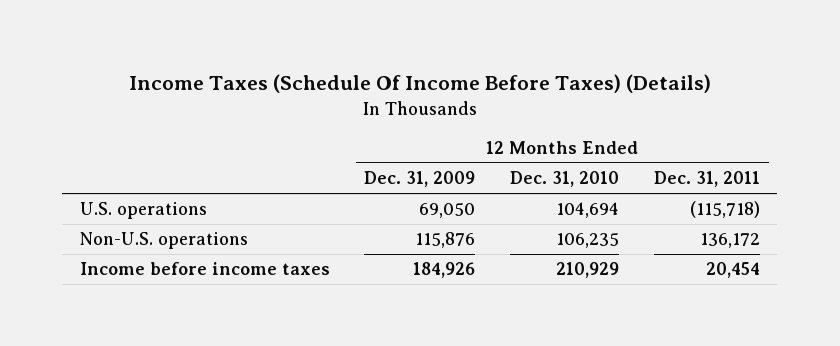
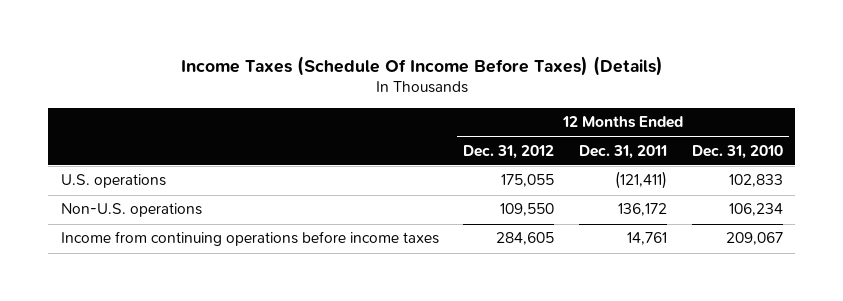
- | 12 Months Ended Dec. 31, 2009 | 12 Months Ended Dec. 31, 2010 | 12 Months Ended Dec. 31, 2011
+ | 12 Months Ended Dec. 31, 2012 | 12 Months Ended Dec. 31, 2011 | 12 Months Ended Dec. 31, 2010
- U.S. operations | 69,050 | 104,694 | (115,718)
- Non-U.S. operations | 115,876 | 106,235 | 136,172
- Income before income taxes | 184,926 | 210,929 | 20,454
+ U.S. operations | 175,055 | (121,411) | 102,833
+ Non-U.S. operations | 109,550 | 136,172 | 106,234
+ Income from continuing operations before income taxes | 284,605 | 14,761 | 209,067

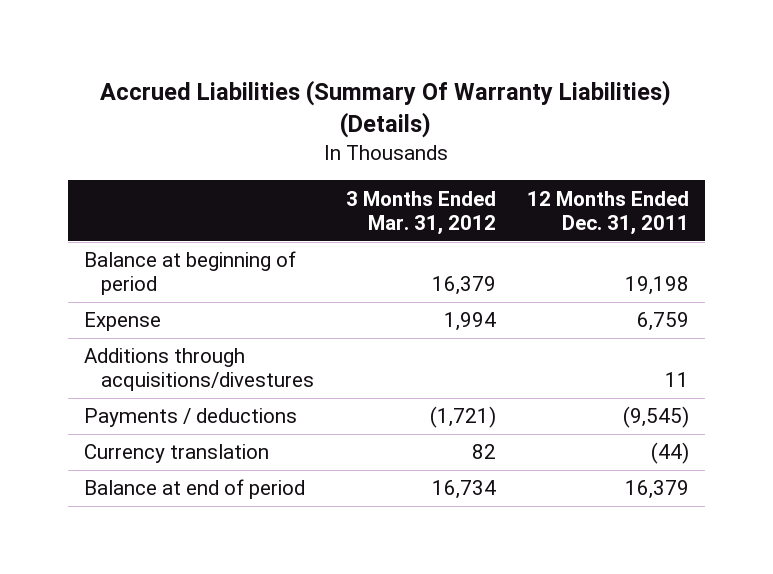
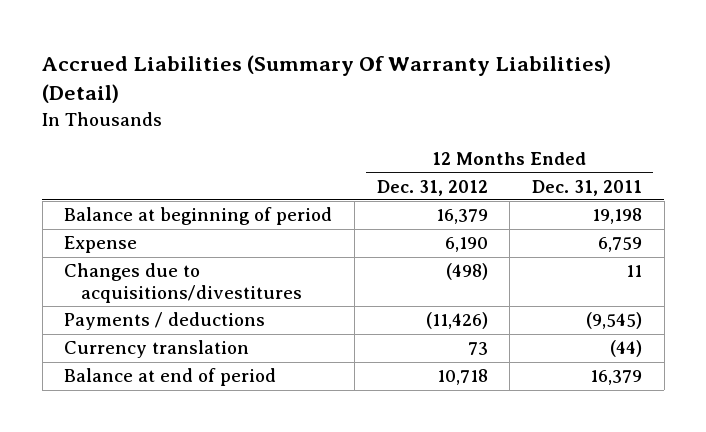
- Accrued Liabilities (Summary Of Warranty Liabilities) (Details)
+ Accrued Liabilities (Summary Of Warranty Liabilities) (Detail)
- | 3 Months Ended Mar. 31, 2012 | 12 Months Ended Dec. 31, 2011
+ | 12 Months Ended Dec. 31, 2012 | 12 Months Ended Dec. 31, 2011
- Additions through acquisitions/divestures | | 11
+ Changes due to acquisitions/divestitures | (498) | 11

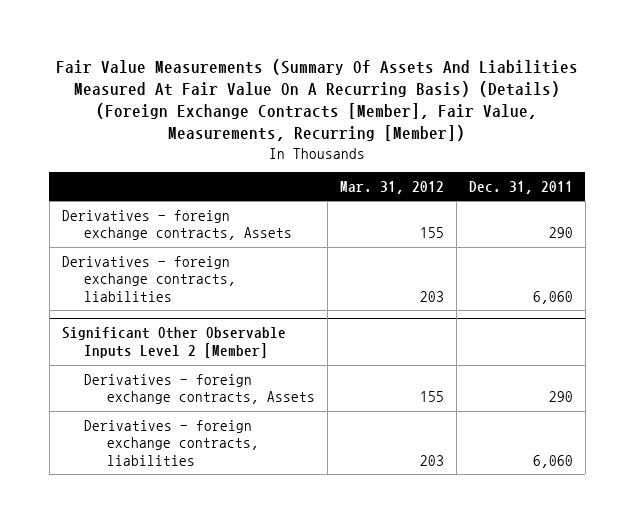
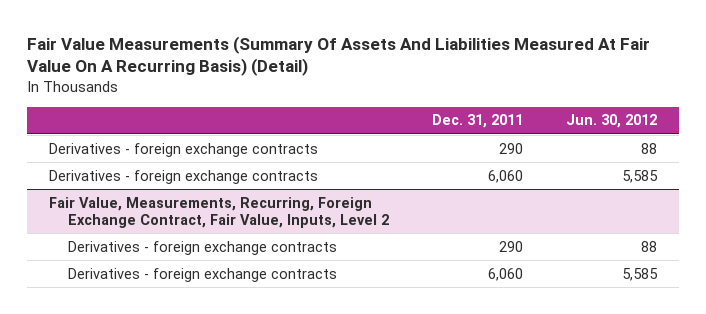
- Fair Value Measurements (Summary Of Assets And Liabilities Measured At Fair Value On A Recurring Basis) (Details) (Foreign Exchange Contracts [Member], Fair Value, Measurements, Recurring [Member])
+ Fair Value Measurements (Summary Of Assets And Liabilities Measured At Fair Value On A Recurring Basis) (Detail)
- | Mar. 31, 2012 | Dec. 31, 2011
+ | Dec. 31, 2011 | Jun. 30, 2012
- Derivatives - foreign exchange contracts, Assets | 155 | 290
- Derivatives - foreign exchange contracts, liabilities | 203 | 6,060
- Significant Other Observable Inputs Level 2 [Member]
- Derivatives - foreign exchange contracts, Assets | 155 | 290
- Derivatives - foreign exchange contracts, liabilities | 203 | 6,060
+ Derivatives - foreign exchange contracts | 290 | 88
+ Derivatives - foreign exchange contracts | 6,060 | 5,585
+ Fair Value, Measurements, Recurring, Foreign Exchange Contract, Fair Value, Inputs, Level 2
+ Derivatives - foreign exchange contracts | 290 | 88
+ Derivatives - foreign exchange contracts | 6,060 | 5,585

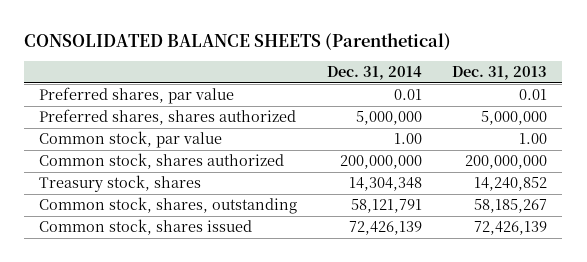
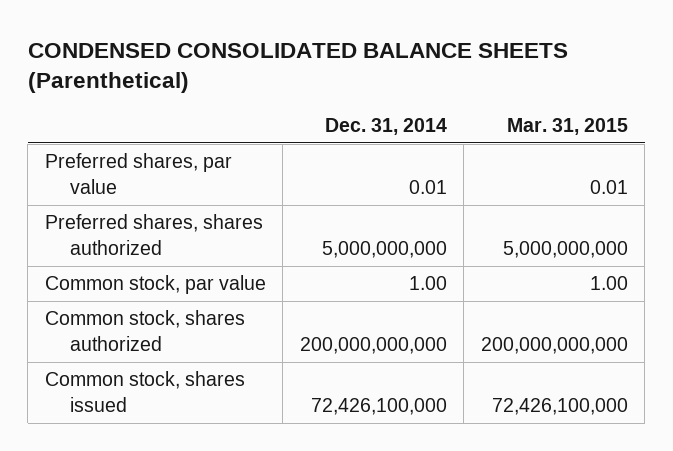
- CONSOLIDATED BALANCE SHEETS (Parenthetical)
+ CONDENSED CONSOLIDATED BALANCE SHEETS (Parenthetical)
- | Dec. 31, 2014 | Dec. 31, 2013
+ | Dec. 31, 2014 | Mar. 31, 2015
- Preferred shares, shares authorized | 5,000,000 | 5,000,000
+ Preferred shares, shares authorized | 5,000,000,000 | 5,000,000,000
- Common stock, shares authorized | 200,000,000 | 200,000,000
- Treasury stock, shares | 14,304,348 | 14,240,852
- Common stock, shares, outstanding | 58,121,791 | 58,185,267
- Common stock, shares issued | 72,426,139 | 72,426,139
+ Common stock, shares authorized | 200,000,000,000 | 200,000,000,000
+ Common stock, shares issued | 72,426,100,000 | 72,426,100,000

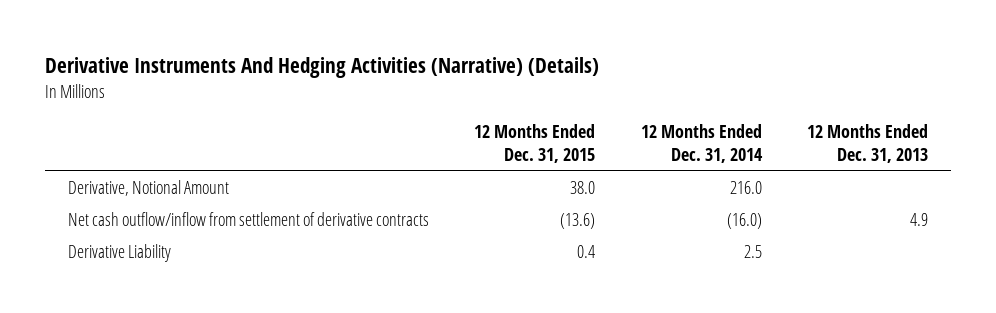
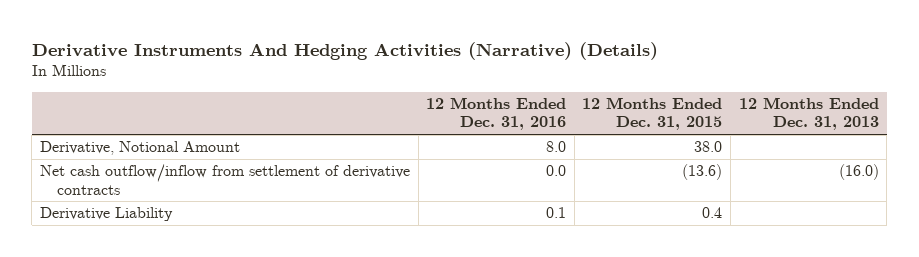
- | 12 Months Ended Dec. 31, 2015 | 12 Months Ended Dec. 31, 2014 | 12 Months Ended Dec. 31, 2013
+ | 12 Months Ended Dec. 31, 2016 | 12 Months Ended Dec. 31, 2015 | 12 Months Ended Dec. 31, 2013
- Net cash outflow/inflow from settlement of derivative contracts | (13.6) | (16.0) | 4.9
+ Net cash outflow/inflow from settlement of derivative contracts | 0.0 | (13.6) | (16.0)

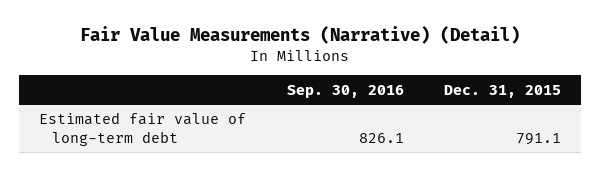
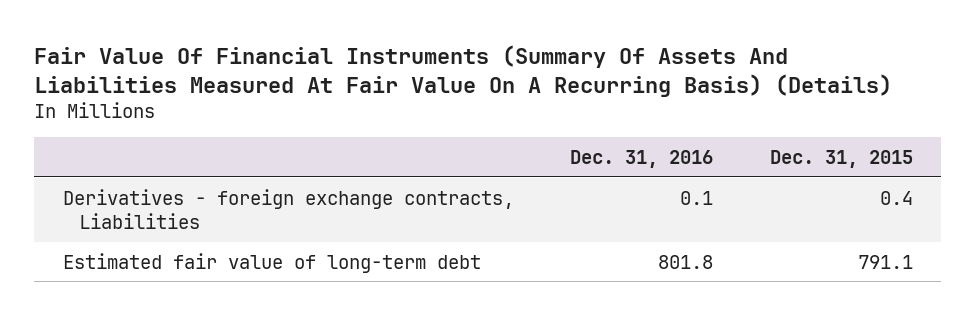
- Fair Value Measurements (Narrative) (Detail)
+ Fair Value Of Financial Instruments (Summary Of Assets And Liabilities Measured At Fair Value On A Recurring Basis) (Details)
- | Sep. 30, 2016 | Dec. 31, 2015
+ | Dec. 31, 2016 | Dec. 31, 2015
+ Derivatives - foreign exchange contracts, Liabilities | 0.1 | 0.4

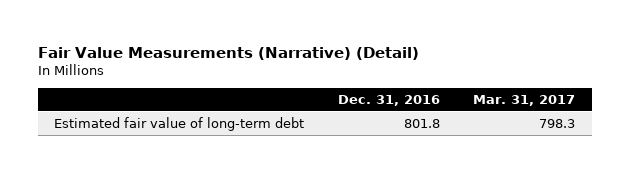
- Fair Value Of Financial Instruments (Summary Of Assets And Liabilities Measured At Fair Value On A Recurring Basis) (Details)
+ Fair Value Measurements (Narrative) (Detail)
- | Dec. 31, 2016 | Dec. 31, 2015
+ | Dec. 31, 2016 | Mar. 31, 2017
- Derivatives - foreign exchange contracts, Liabilities | 0.1 | 0.4

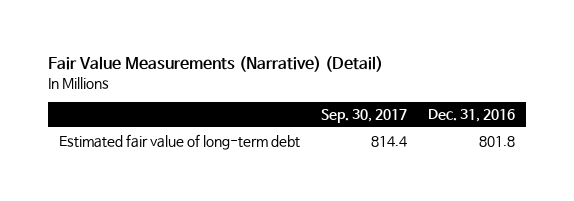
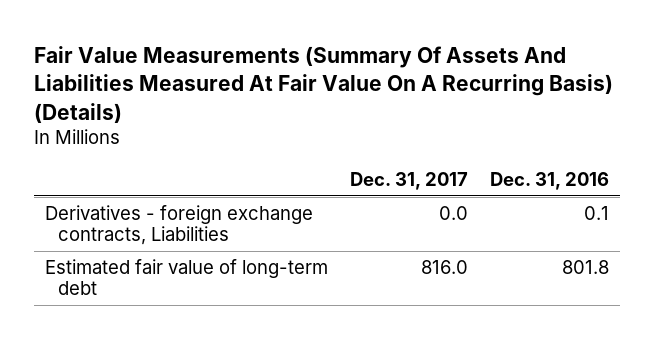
- Fair Value Measurements (Narrative) (Detail)
+ Fair Value Measurements (Summary Of Assets And Liabilities Measured At Fair Value On A Recurring Basis) (Details)
- | Sep. 30, 2017 | Dec. 31, 2016
+ | Dec. 31, 2017 | Dec. 31, 2016
+ Derivatives - foreign exchange contracts, Liabilities | 0.0 | 0.1

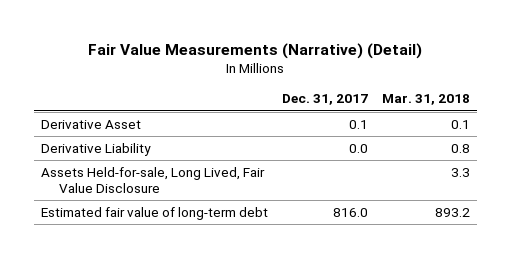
- Fair Value Measurements (Summary Of Assets And Liabilities Measured At Fair Value On A Recurring Basis) (Details)
+ Fair Value Measurements (Narrative) (Detail)
- | Dec. 31, 2017 | Dec. 31, 2016
+ | Dec. 31, 2017 | Mar. 31, 2018
- Derivatives - foreign exchange contracts, Liabilities | 0.0 | 0.1
+ Derivative Asset | 0.1 | 0.1
+ Derivative Liability | 0.0 | 0.8
+ Assets Held-for-sale, Long Lived, Fair Value Disclosure | | 3.3

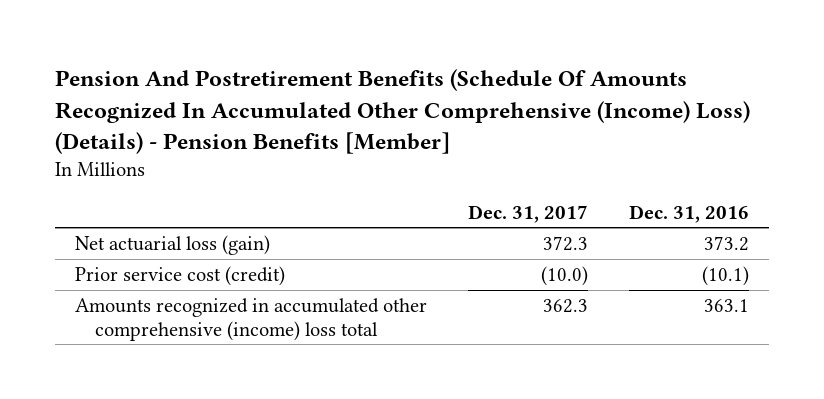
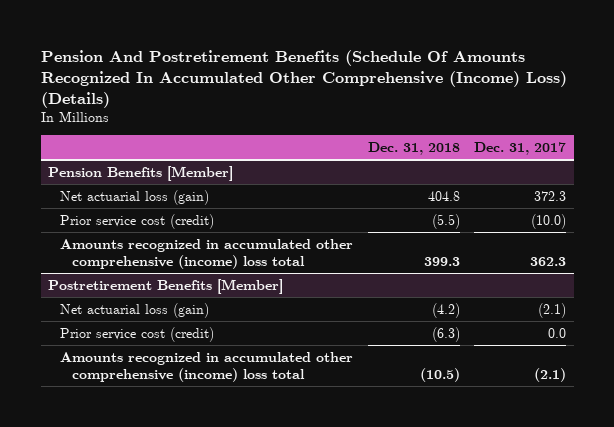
- Pension And Postretirement Benefits (Schedule Of Amounts Recognized In Accumulated Other Comprehensive (Income) Loss) (Details) - Pension Benefits [Member]
+ Pension And Postretirement Benefits (Schedule Of Amounts Recognized In Accumulated Other Comprehensive (Income) Loss) (Details)
- | Dec. 31, 2017 | Dec. 31, 2016
+ | Dec. 31, 2018 | Dec. 31, 2017
+ Pension Benefits [Member]
+ Postretirement Benefits [Member]
+ Net actuarial loss (gain) | (4.2) | (2.1)
+ Prior service cost (credit) | (6.3) | 0.0
+ Amounts recognized in accumulated other comprehensive (income) loss total | (10.5) | (2.1)

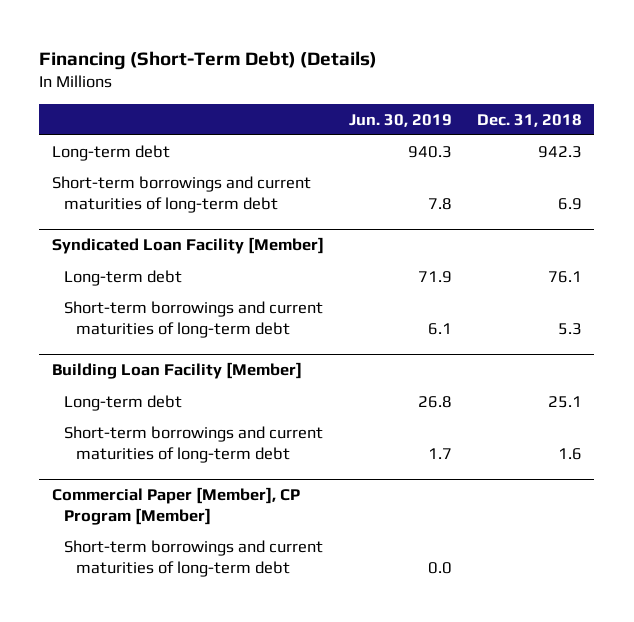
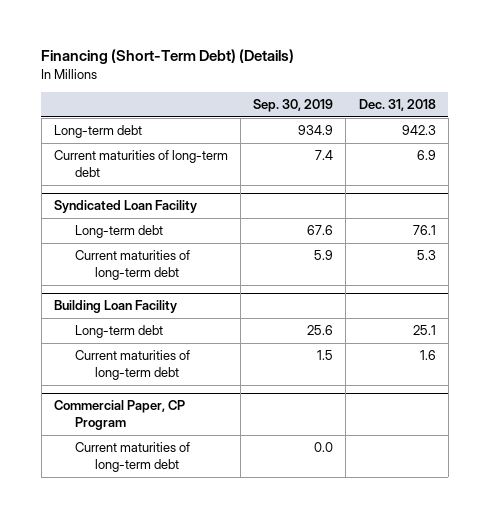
- | Jun. 30, 2019 | Dec. 31, 2018
+ | Sep. 30, 2019 | Dec. 31, 2018
- Short-term borrowings and current maturities of long-term debt | 7.8 | 6.9
- Syndicated Loan Facility [Member]
+ Current maturities of long-term debt | 7.4 | 6.9
+ Syndicated Loan Facility
- Short-term borrowings and current maturities of long-term debt | 6.1 | 5.3
- Building Loan Facility [Member]
+ Current maturities of long-term debt | 5.9 | 5.3
+ Building Loan Facility
- Short-term borrowings and current maturities of long-term debt | 1.7 | 1.6
- Commercial Paper [Member], CP Program [Member]
- Short-term borrowings and current maturities of long-term debt | 0.0 |
+ Current maturities of long-term debt | 1.5 | 1.6
+ Commercial Paper, CP Program
+ Current maturities of long-term debt | 0.0 |

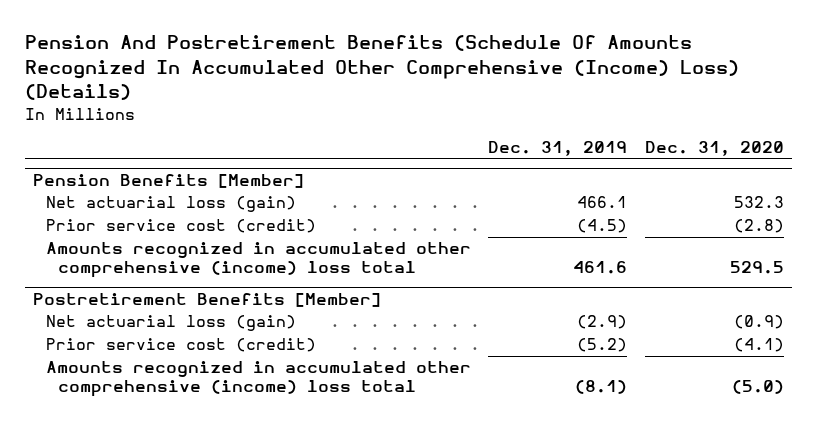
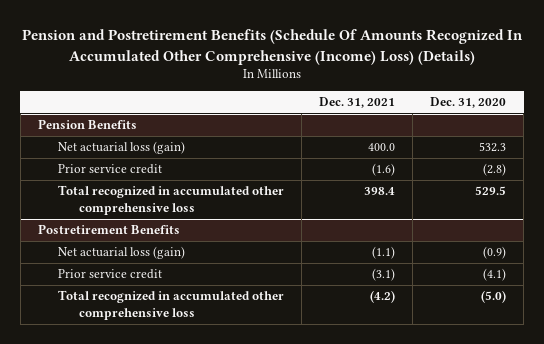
- Pension And Postretirement Benefits (Schedule Of Amounts Recognized In Accumulated Other Comprehensive (Income) Loss) (Details)
+ Pension and Postretirement Benefits (Schedule Of Amounts Recognized In Accumulated Other Comprehensive (Income) Loss) (Details)
- | Dec. 31, 2019 | Dec. 31, 2020
+ | Dec. 31, 2021 | Dec. 31, 2020
- Pension Benefits [Member]
+ Pension Benefits
- Prior service cost (credit) | (4.5) | (2.8)
- Amounts recognized in accumulated other comprehensive (income) loss total | 461.6 | 529.5
- Postretirement Benefits [Member]
+ Prior service credit | (1.6) | (2.8)
+ Total recognized in accumulated other comprehensive loss | 398.4 | 529.5
+ Postretirement Benefits
- Prior service cost (credit) | (5.2) | (4.1)
- Amounts recognized in accumulated other comprehensive (income) loss total | (8.1) | (5.0)
+ Prior service credit | (3.1) | (4.1)
+ Total recognized in accumulated other comprehensive loss | (4.2) | (5.0)

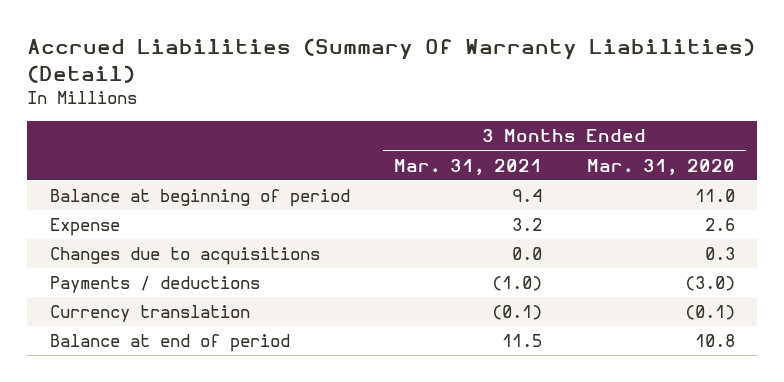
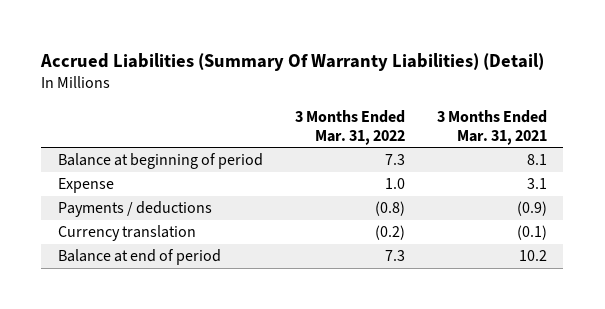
- | 3 Months Ended Mar. 31, 2021 | 3 Months Ended Mar. 31, 2020
+ | 3 Months Ended Mar. 31, 2022 | 3 Months Ended Mar. 31, 2021
- Balance at beginning of period | 9.4 | 11.0
- Expense | 3.2 | 2.6
- Changes due to acquisitions | 0.0 | 0.3
- Payments / deductions | (1.0) | (3.0)
+ Balance at beginning of period | 7.3 | 8.1
+ Expense | 1.0 | 3.1
+ Payments / deductions | (0.8) | (0.9)
- Balance at end of period | 11.5 | 10.8
+ Balance at end of period | 7.3 | 10.2

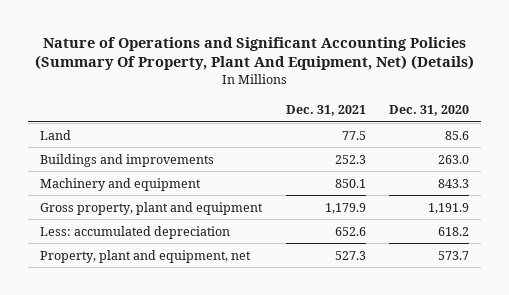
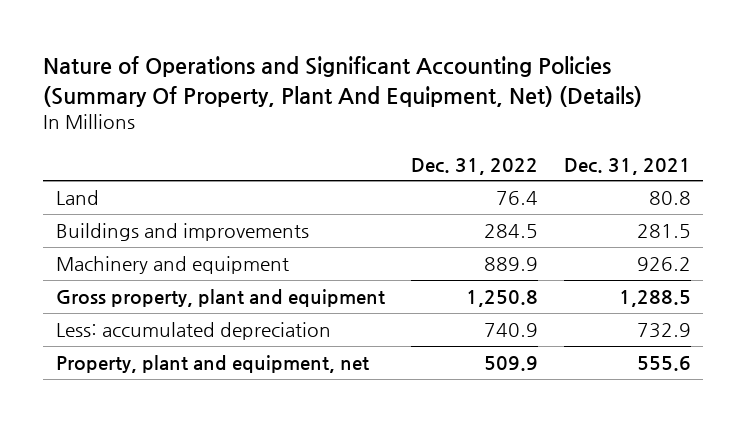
- | Dec. 31, 2021 | Dec. 31, 2020
+ | Dec. 31, 2022 | Dec. 31, 2021
- Land | 77.5 | 85.6
- Buildings and improvements | 252.3 | 263.0
- Machinery and equipment | 850.1 | 843.3
- Gross property, plant and equipment | 1,179.9 | 1,191.9
- Less: accumulated depreciation | 652.6 | 618.2
- Property, plant and equipment, net | 527.3 | 573.7
+ Land | 76.4 | 80.8
+ Buildings and improvements | 284.5 | 281.5
+ Machinery and equipment | 889.9 | 926.2
+ Gross property, plant and equipment | 1,250.8 | 1,288.5
+ Less: accumulated depreciation | 740.9 | 732.9
+ Property, plant and equipment, net | 509.9 | 555.6

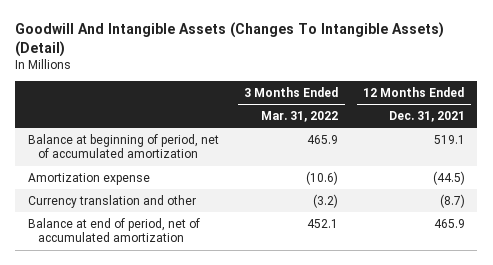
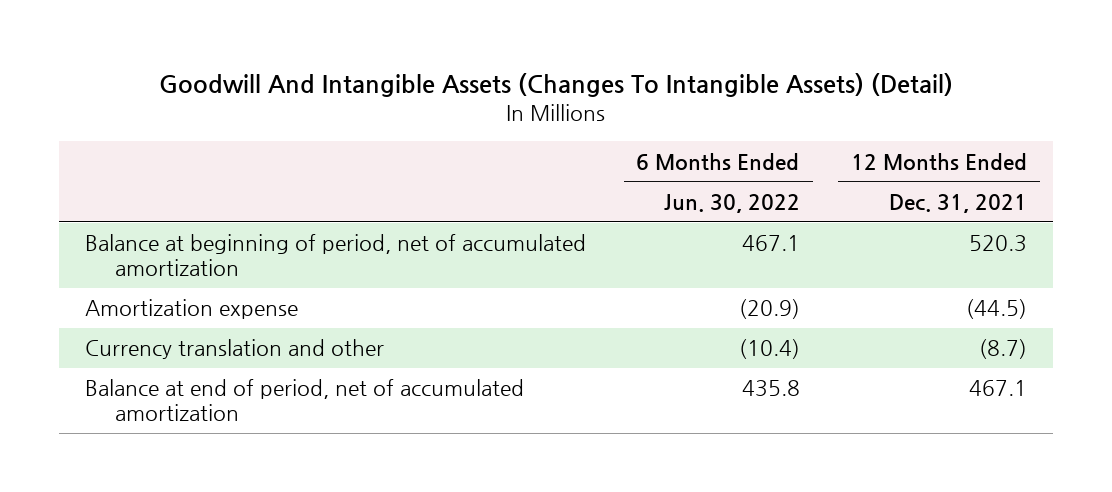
- | 3 Months Ended Mar. 31, 2022 | 12 Months Ended Dec. 31, 2021
+ | 6 Months Ended Jun. 30, 2022 | 12 Months Ended Dec. 31, 2021
- Balance at beginning of period, net of accumulated amortization | 465.9 | 519.1
+ Balance at beginning of period, net of accumulated amortization | 467.1 | 520.3
- Balance at end of period, net of accumulated amortization | 452.1 | 465.9
+ Balance at end of period, net of accumulated amortization | 435.8 | 467.1

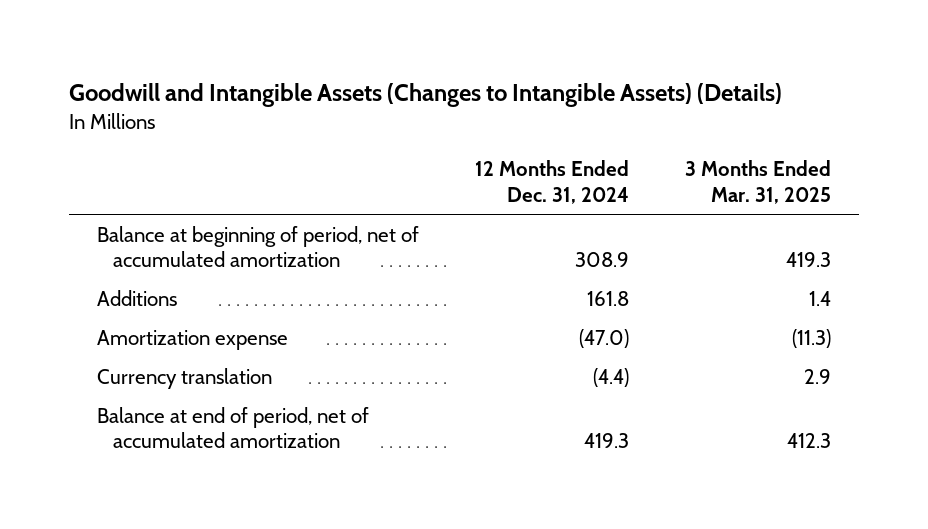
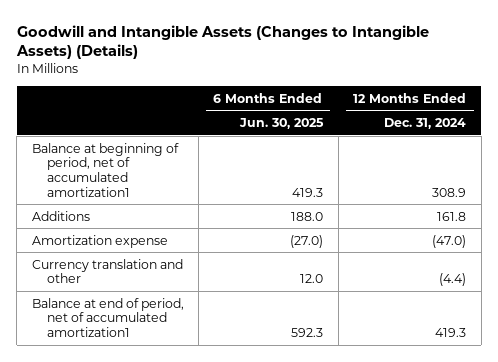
- | 12 Months Ended Dec. 31, 2024 | 3 Months Ended Mar. 31, 2025
+ | 6 Months Ended Jun. 30, 2025 | 12 Months Ended Dec. 31, 2024
- Balance at beginning of period, net of accumulated amortization | 308.9 | 419.3
+ Balance at beginning of period, net of accumulated amortization1 | 419.3 | 308.9
- Currency translation | (4.4) | 2.9
- Balance at end of period, net of accumulated amortization | 419.3 | 412.3
+ Currency translation and other | 12.0 | (4.4)
+ Balance at end of period, net of accumulated amortization1 | 592.3 | 419.3

